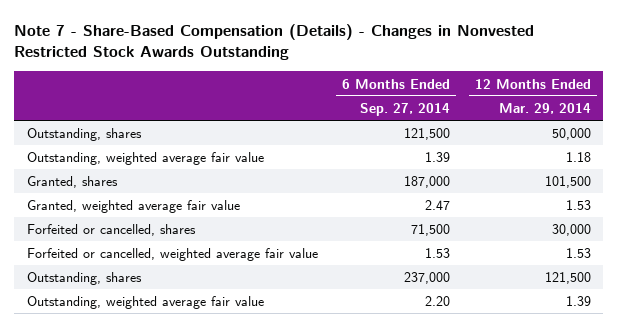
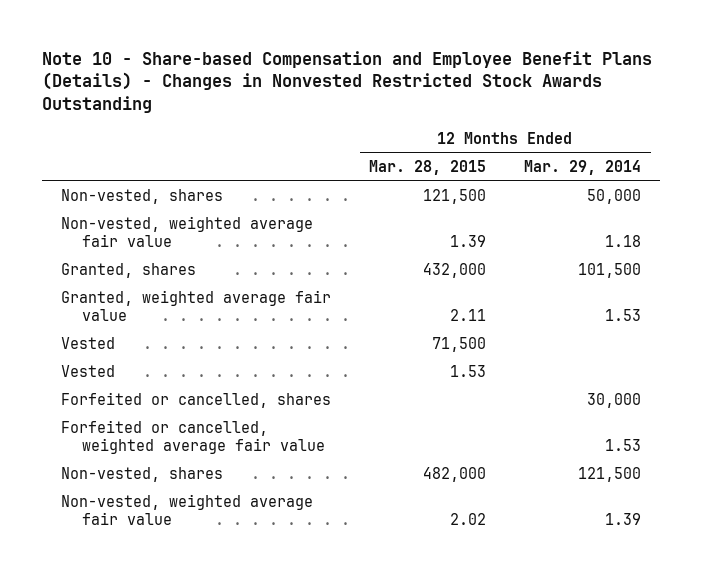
- Note 7 - Share-Based Compensation (Details) - Changes in Nonvested Restricted Stock Awards Outstanding
+ Note 10 - Share-based Compensation and Employee Benefit Plans (Details) - Changes in Nonvested Restricted Stock Awards Outstanding
- | 6 Months Ended Sep. 27, 2014 | 12 Months Ended Mar. 29, 2014
+ | 12 Months Ended Mar. 28, 2015 | 12 Months Ended Mar. 29, 2014
- Outstanding, shares | 121,500 | 50,000
- Outstanding, weighted average fair value | 1.39 | 1.18
+ Non-vested, shares | 121,500 | 50,000
+ Non-vested, weighted average fair value | 1.39 | 1.18
+ Vested | 71,500 |
+ Vested | 1.53 |
- Outstanding, shares | 237,000 | 121,500
- Outstanding, weighted average fair value | 2.20 | 1.39
+ Non-vested, shares | 482,000 | 121,500
+ Non-vested, weighted average fair value | 2.02 | 1.39

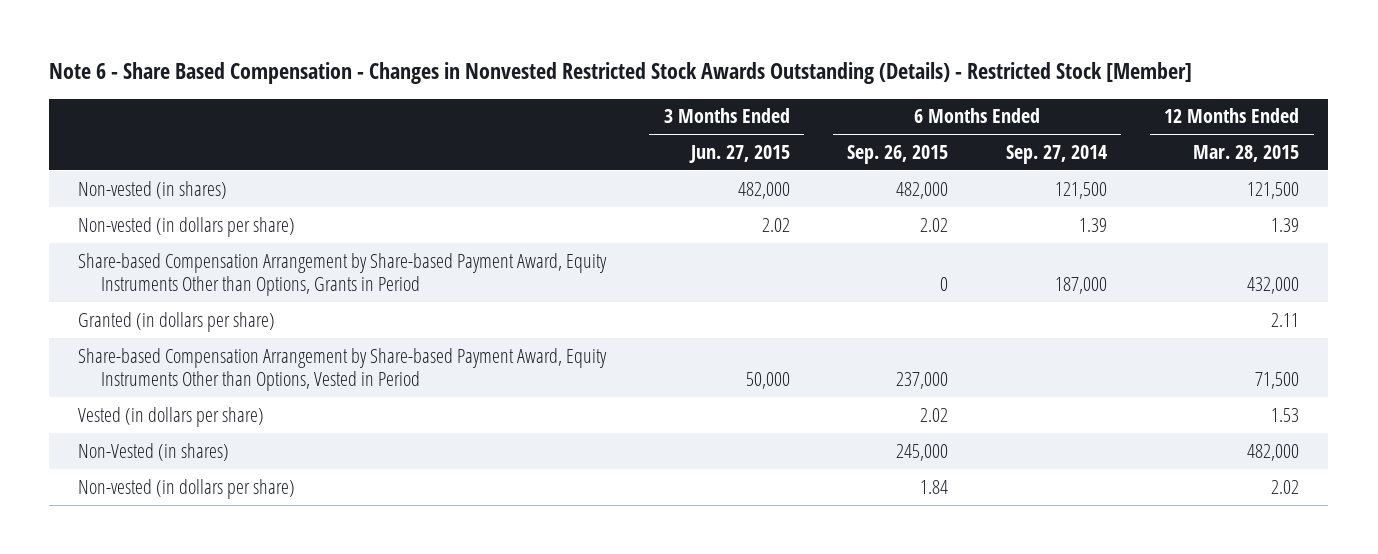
- Note 10 - Share-based Compensation and Employee Benefit Plans (Details) - Changes in Nonvested Restricted Stock Awards Outstanding
+ Note 6 - Share Based Compensation - Changes in Nonvested Restricted Stock Awards Outstanding (Details) - Restricted Stock [Member]
- | 12 Months Ended Mar. 28, 2015 | 12 Months Ended Mar. 29, 2014
+ | 3 Months Ended Jun. 27, 2015 | 6 Months Ended Sep. 26, 2015 | 6 Months Ended Sep. 27, 2014 | 12 Months Ended Mar. 28, 2015
- Non-vested, shares | 121,500 | 50,000
- Non-vested, weighted average fair value | 1.39 | 1.18
- Granted, shares | 432,000 | 101,500
- Granted, weighted average fair value | 2.11 | 1.53
- Vested | 71,500 |
- Vested | 1.53 |
- Forfeited or cancelled, shares | | 30,000
- Forfeited or cancelled, weighted average fair value | | 1.53
- Non-vested, shares | 482,000 | 121,500
- Non-vested, weighted average fair value | 2.02 | 1.39
+ Non-vested (in shares) | 482,000 | 482,000 | 121,500 | 121,500
+ Non-vested (in dollars per share) | 2.02 | 2.02 | 1.39 | 1.39
+ Share-based Compensation Arrangement by Share-based Payment Award, Equity Instruments Other than Options, Grants in Period | | 0 | 187,000 | 432,000
+ Granted (in dollars per share) | | | | 2.11
+ Share-based Compensation Arrangement by Share-based Payment Award, Equity Instruments Other than Options, Vested in Period | 50,000 | 237,000 | | 71,500
+ Vested (in dollars per share) | | 2.02 | | 1.53
+ Non-Vested (in shares) | | 245,000 | | 482,000
+ Non-vested (in dollars per share) | | 1.84 | | 2.02

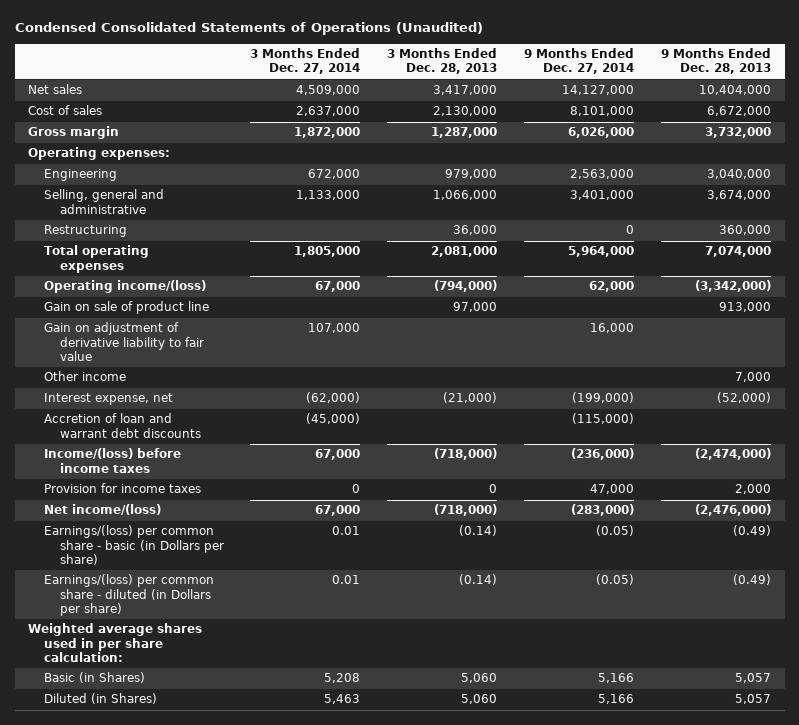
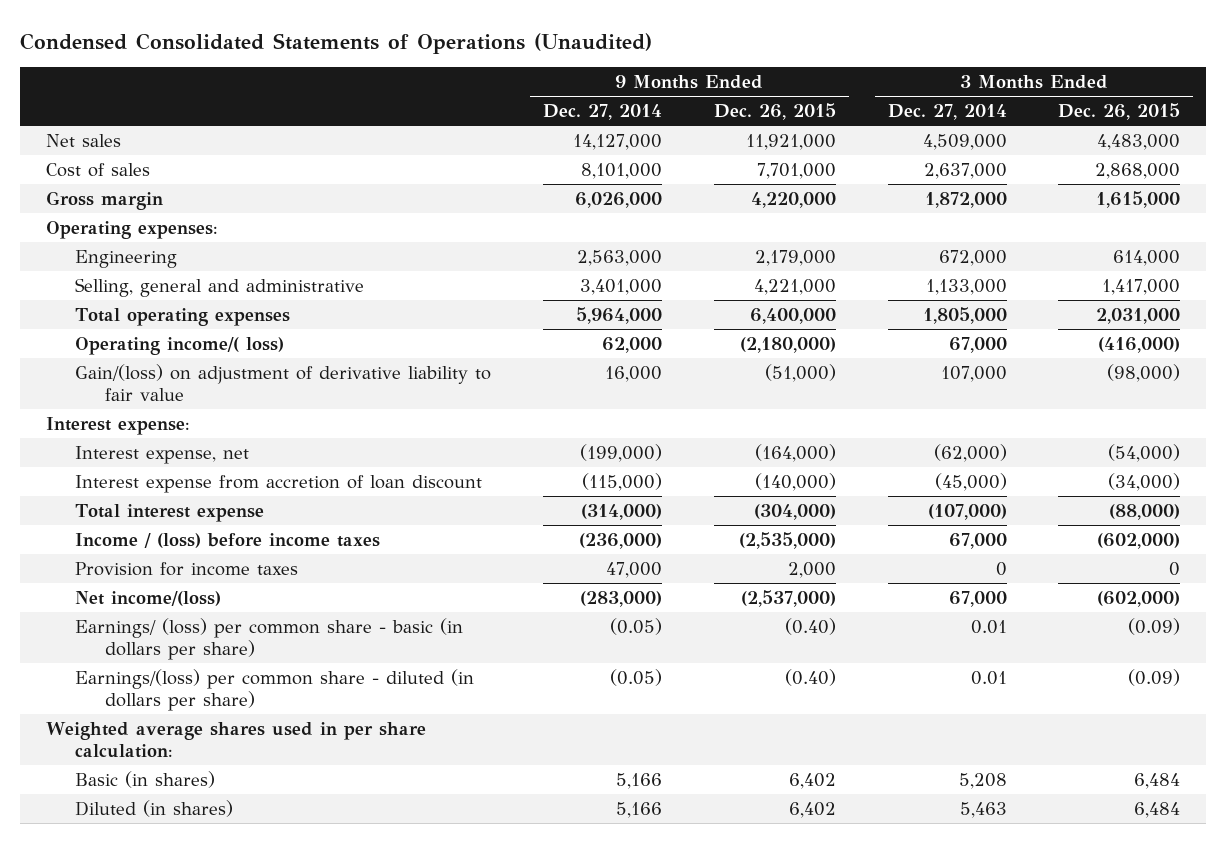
- | 3 Months Ended Dec. 27, 2014 | 3 Months Ended Dec. 28, 2013 | 9 Months Ended Dec. 27, 2014 | 9 Months Ended Dec. 28, 2013
+ | 9 Months Ended Dec. 27, 2014 | 9 Months Ended Dec. 26, 2015 | 3 Months Ended Dec. 27, 2014 | 3 Months Ended Dec. 26, 2015
- Restructuring | | 36,000 | 0 | 360,000
- Operating income/(loss) | 67,000 | (794,000) | 62,000 | (3,342,000)
- Gain on sale of product line | | 97,000 | | 913,000
- Gain on adjustment of derivative liability to fair value | 107,000 | | 16,000 |
- Other income | | | | 7,000
+ Operating income/( loss) | 62,000 | (2,180,000) | 67,000 | (416,000)
+ Gain/(loss) on adjustment of derivative liability to fair value | 16,000 | (51,000) | 107,000 | (98,000)
+ Interest expense:
- Accretion of loan and warrant debt discounts | (45,000) | | (115,000) |
- Income/(loss) before income taxes | 67,000 | (718,000) | (236,000) | (2,474,000)
+ Interest expense from accretion of loan discount | (115,000) | (140,000) | (45,000) | (34,000)
+ Total interest expense | (314,000) | (304,000) | (107,000) | (88,000)
+ Income / (loss) before income taxes | (236,000) | (2,535,000) | 67,000 | (602,000)
- Earnings/(loss) per common share - basic (in Dollars per share) | 0.01 | (0.14) | (0.05) | (0.49)
- Earnings/(loss) per common share - diluted (in Dollars per share) | 0.01 | (0.14) | (0.05) | (0.49)
+ Earnings/ (loss) per common share - basic (in dollars per share) | (0.05) | (0.40) | 0.01 | (0.09)
+ Earnings/(loss) per common share - diluted (in dollars per share) | (0.05) | (0.40) | 0.01 | (0.09)
- Basic (in Shares) | 5,208 | 5,060 | 5,166 | 5,057
- Diluted (in Shares) | 5,463 | 5,060 | 5,166 | 5,057
+ Basic (in shares) | 5,166 | 6,402 | 5,208 | 6,484
+ Diluted (in shares) | 5,166 | 6,402 | 5,463 | 6,484

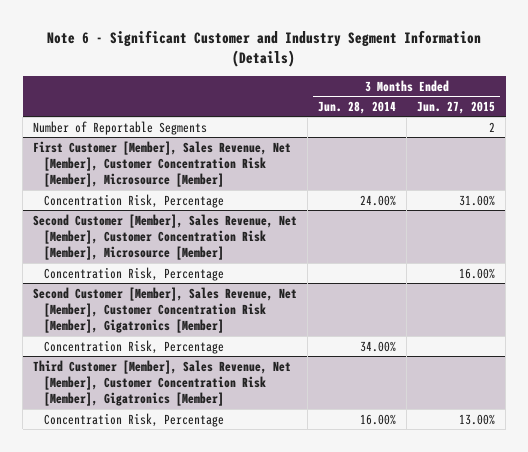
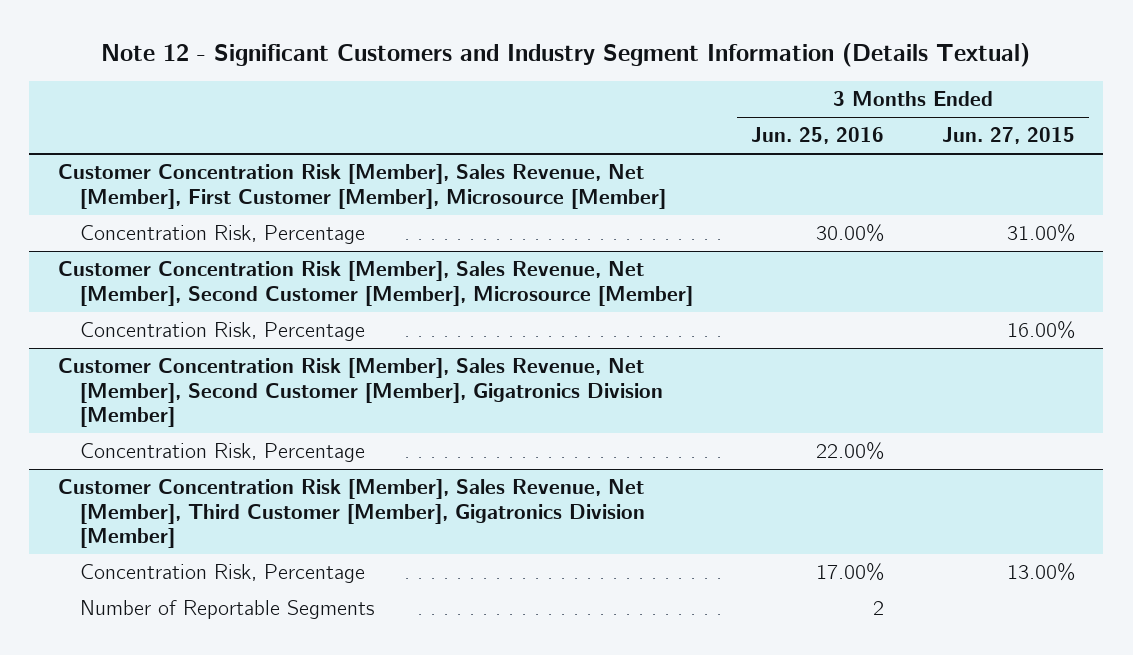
- Note 6 - Significant Customer and Industry Segment Information (Details)
+ Note 12 - Significant Customers and Industry Segment Information (Details Textual)
- | 3 Months Ended Jun. 28, 2014 | 3 Months Ended Jun. 27, 2015
+ | 3 Months Ended Jun. 25, 2016 | 3 Months Ended Jun. 27, 2015
- Number of Reportable Segments | | 2
- First Customer [Member], Sales Revenue, Net [Member], Customer Concentration Risk [Member], Microsource [Member]
+ Customer Concentration Risk [Member], Sales Revenue, Net [Member], First Customer [Member], Microsource [Member]
- Second Customer [Member], Sales Revenue, Net [Member], Customer Concentration Risk [Member], Microsource [Member]
+ Customer Concentration Risk [Member], Sales Revenue, Net [Member], Second Customer [Member], Microsource [Member]
- Second Customer [Member], Sales Revenue, Net [Member], Customer Concentration Risk [Member], Gigatronics [Member]
+ Customer Concentration Risk [Member], Sales Revenue, Net [Member], Second Customer [Member], Gigatronics Division [Member]
- Third Customer [Member], Sales Revenue, Net [Member], Customer Concentration Risk [Member], Gigatronics [Member]
+ Customer Concentration Risk [Member], Sales Revenue, Net [Member], Third Customer [Member], Gigatronics Division [Member]
+ Number of Reportable Segments | 2 |

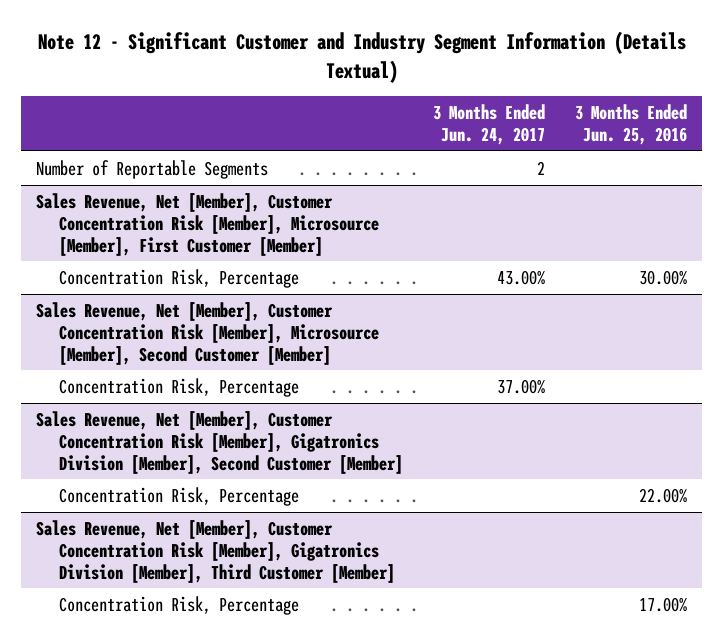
- Note 12 - Significant Customers and Industry Segment Information (Details Textual)
+ Note 12 - Significant Customer and Industry Segment Information (Details Textual)
- | 3 Months Ended Jun. 25, 2016 | 3 Months Ended Jun. 27, 2015
+ | 3 Months Ended Jun. 24, 2017 | 3 Months Ended Jun. 25, 2016
- Customer Concentration Risk [Member], Sales Revenue, Net [Member], First Customer [Member], Microsource [Member]
+ Number of Reportable Segments | 2 |
+ Sales Revenue, Net [Member], Customer Concentration Risk [Member], Microsource [Member], First Customer [Member]
- Customer Concentration Risk [Member], Sales Revenue, Net [Member], Second Customer [Member], Microsource [Member]
+ Sales Revenue, Net [Member], Customer Concentration Risk [Member], Microsource [Member], Second Customer [Member]
- Customer Concentration Risk [Member], Sales Revenue, Net [Member], Second Customer [Member], Gigatronics Division [Member]
+ Sales Revenue, Net [Member], Customer Concentration Risk [Member], Gigatronics Division [Member], Second Customer [Member]
- Customer Concentration Risk [Member], Sales Revenue, Net [Member], Third Customer [Member], Gigatronics Division [Member]
+ Sales Revenue, Net [Member], Customer Concentration Risk [Member], Gigatronics Division [Member], Third Customer [Member]
- Number of Reportable Segments | 2 |

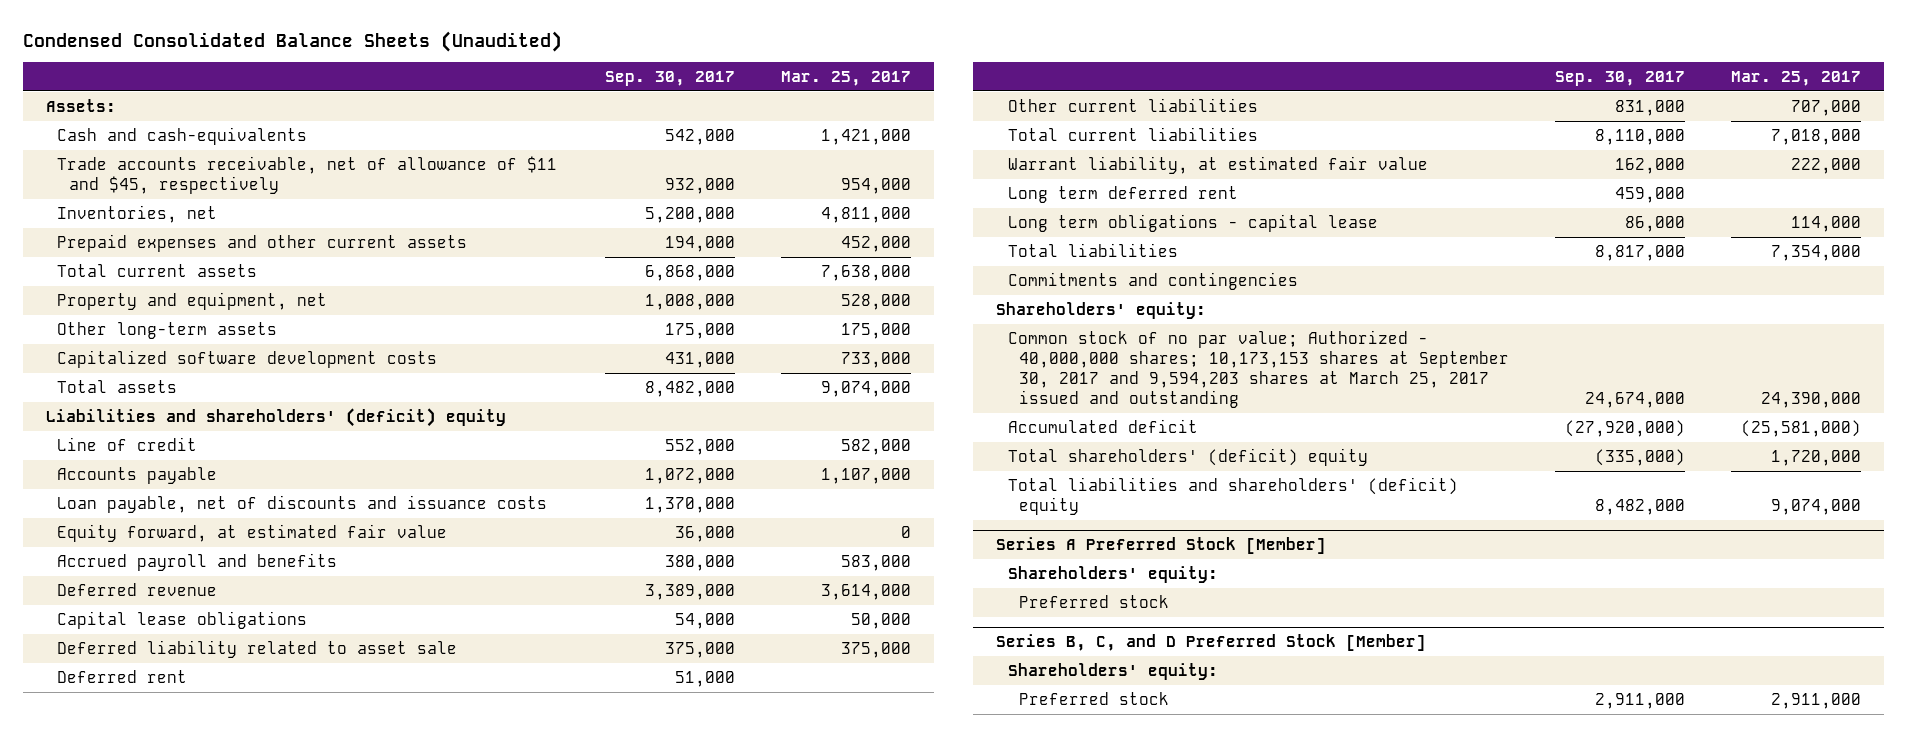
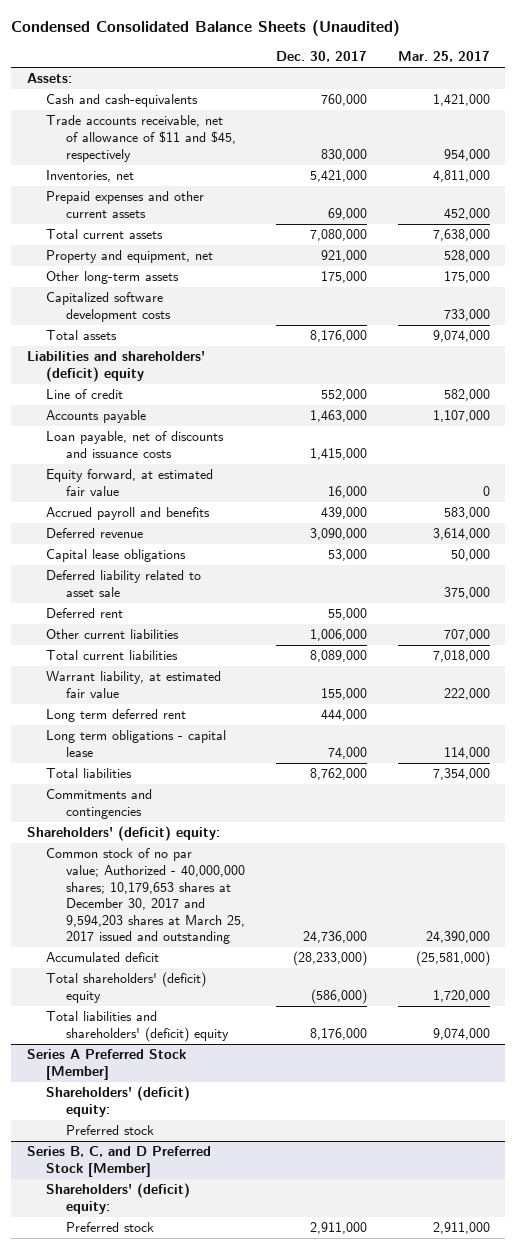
- | Sep. 30, 2017 | Mar. 25, 2017
+ | Dec. 30, 2017 | Mar. 25, 2017
- Shareholders' equity:
- Common stock of no par value; Authorized - 40,000,000 shares; 10,173,153 shares at September 30, 2017 and 9,594,203 shares at March 25, 2017 issued and outstanding | 24,674,000 | 24,390,000
+ Shareholders' (deficit) equity:
+ Common stock of no par value; Authorized - 40,000,000 shares; 10,179,653 shares at December 30, 2017 and 9,594,203 shares at March 25, 2017 issued and outstanding | 24,736,000 | 24,390,000
@ Series A Preferred Stock [Member]
- Shareholders' equity:
+ Shareholders' (deficit) equity:
@ Series B, C, and D Preferred Stock [Member]
- Shareholders' equity:
+ Shareholders' (deficit) equity:

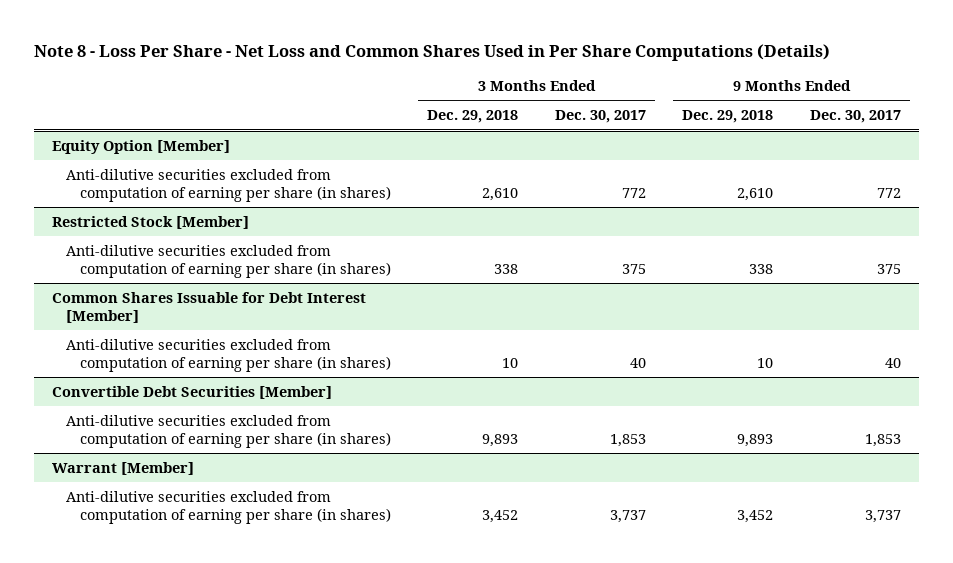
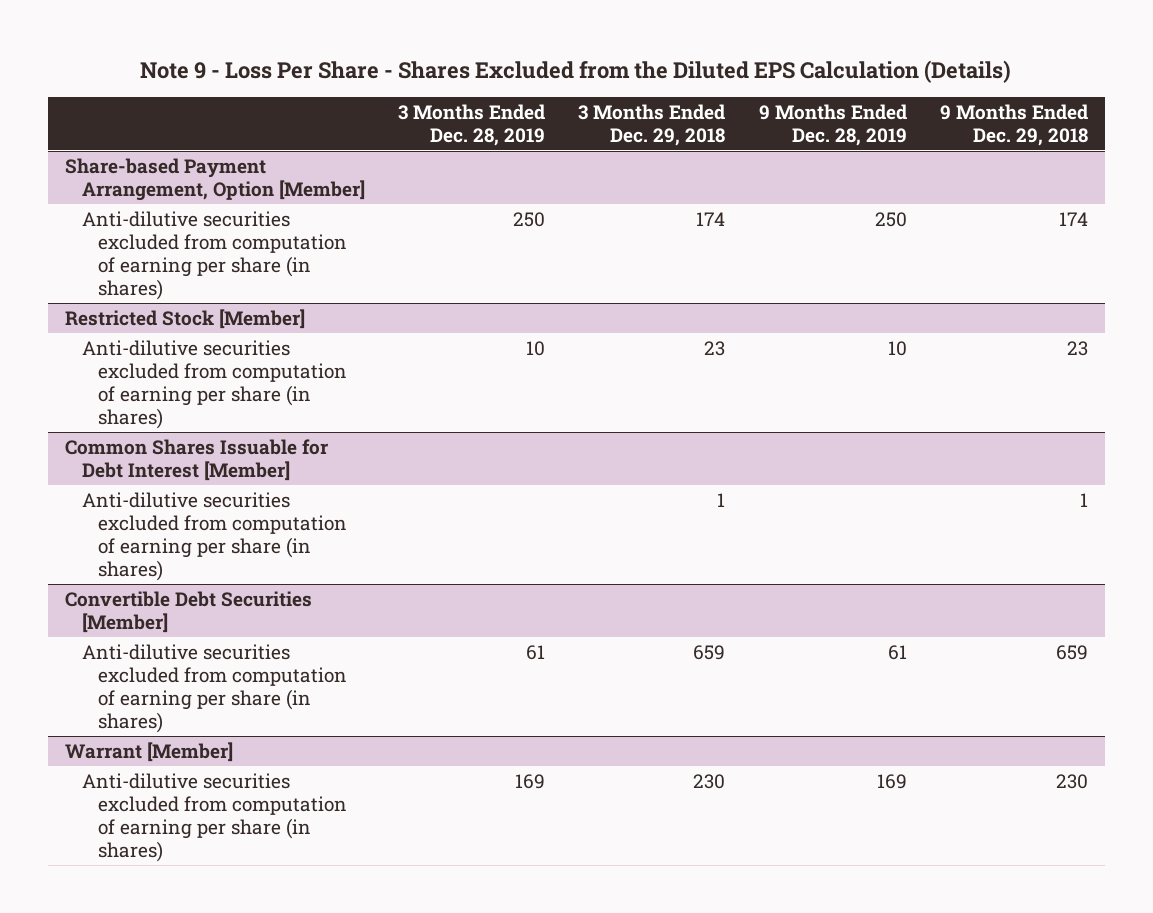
- Note 8 - Loss Per Share - Net Loss and Common Shares Used in Per Share Computations (Details)
+ Note 9 - Loss Per Share - Shares Excluded from the Diluted EPS Calculation (Details)
- | 3 Months Ended Dec. 29, 2018 | 3 Months Ended Dec. 30, 2017 | 9 Months Ended Dec. 29, 2018 | 9 Months Ended Dec. 30, 2017
+ | 3 Months Ended Dec. 28, 2019 | 3 Months Ended Dec. 29, 2018 | 9 Months Ended Dec. 28, 2019 | 9 Months Ended Dec. 29, 2018
- Equity Option [Member]
- Anti-dilutive securities excluded from computation of earning per share (in shares) | 2,610 | 772 | 2,610 | 772
+ Share-based Payment Arrangement, Option [Member]
+ Anti-dilutive securities excluded from computation of earning per share (in shares) | 250 | 174 | 250 | 174
@ Restricted Stock [Member]
- Anti-dilutive securities excluded from computation of earning per share (in shares) | 338 | 375 | 338 | 375
+ Anti-dilutive securities excluded from computation of earning per share (in shares) | 10 | 23 | 10 | 23
@ Common Shares Issuable for Debt Interest [Member]
- Anti-dilutive securities excluded from computation of earning per share (in shares) | 10 | 40 | 10 | 40
+ Anti-dilutive securities excluded from computation of earning per share (in shares) | | 1 | | 1
@ Convertible Debt Securities [Member]
- Anti-dilutive securities excluded from computation of earning per share (in shares) | 9,893 | 1,853 | 9,893 | 1,853
+ Anti-dilutive securities excluded from computation of earning per share (in shares) | 61 | 659 | 61 | 659
@ Warrant [Member]
- Anti-dilutive securities excluded from computation of earning per share (in shares) | 3,452 | 3,737 | 3,452 | 3,737
+ Anti-dilutive securities excluded from computation of earning per share (in shares) | 169 | 230 | 169 | 230

